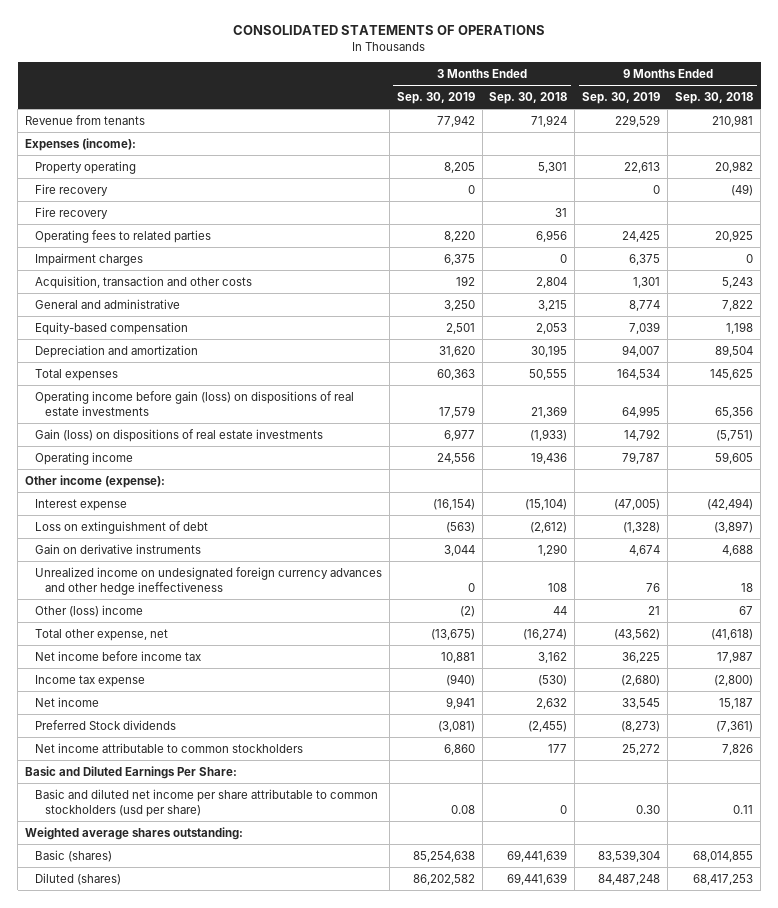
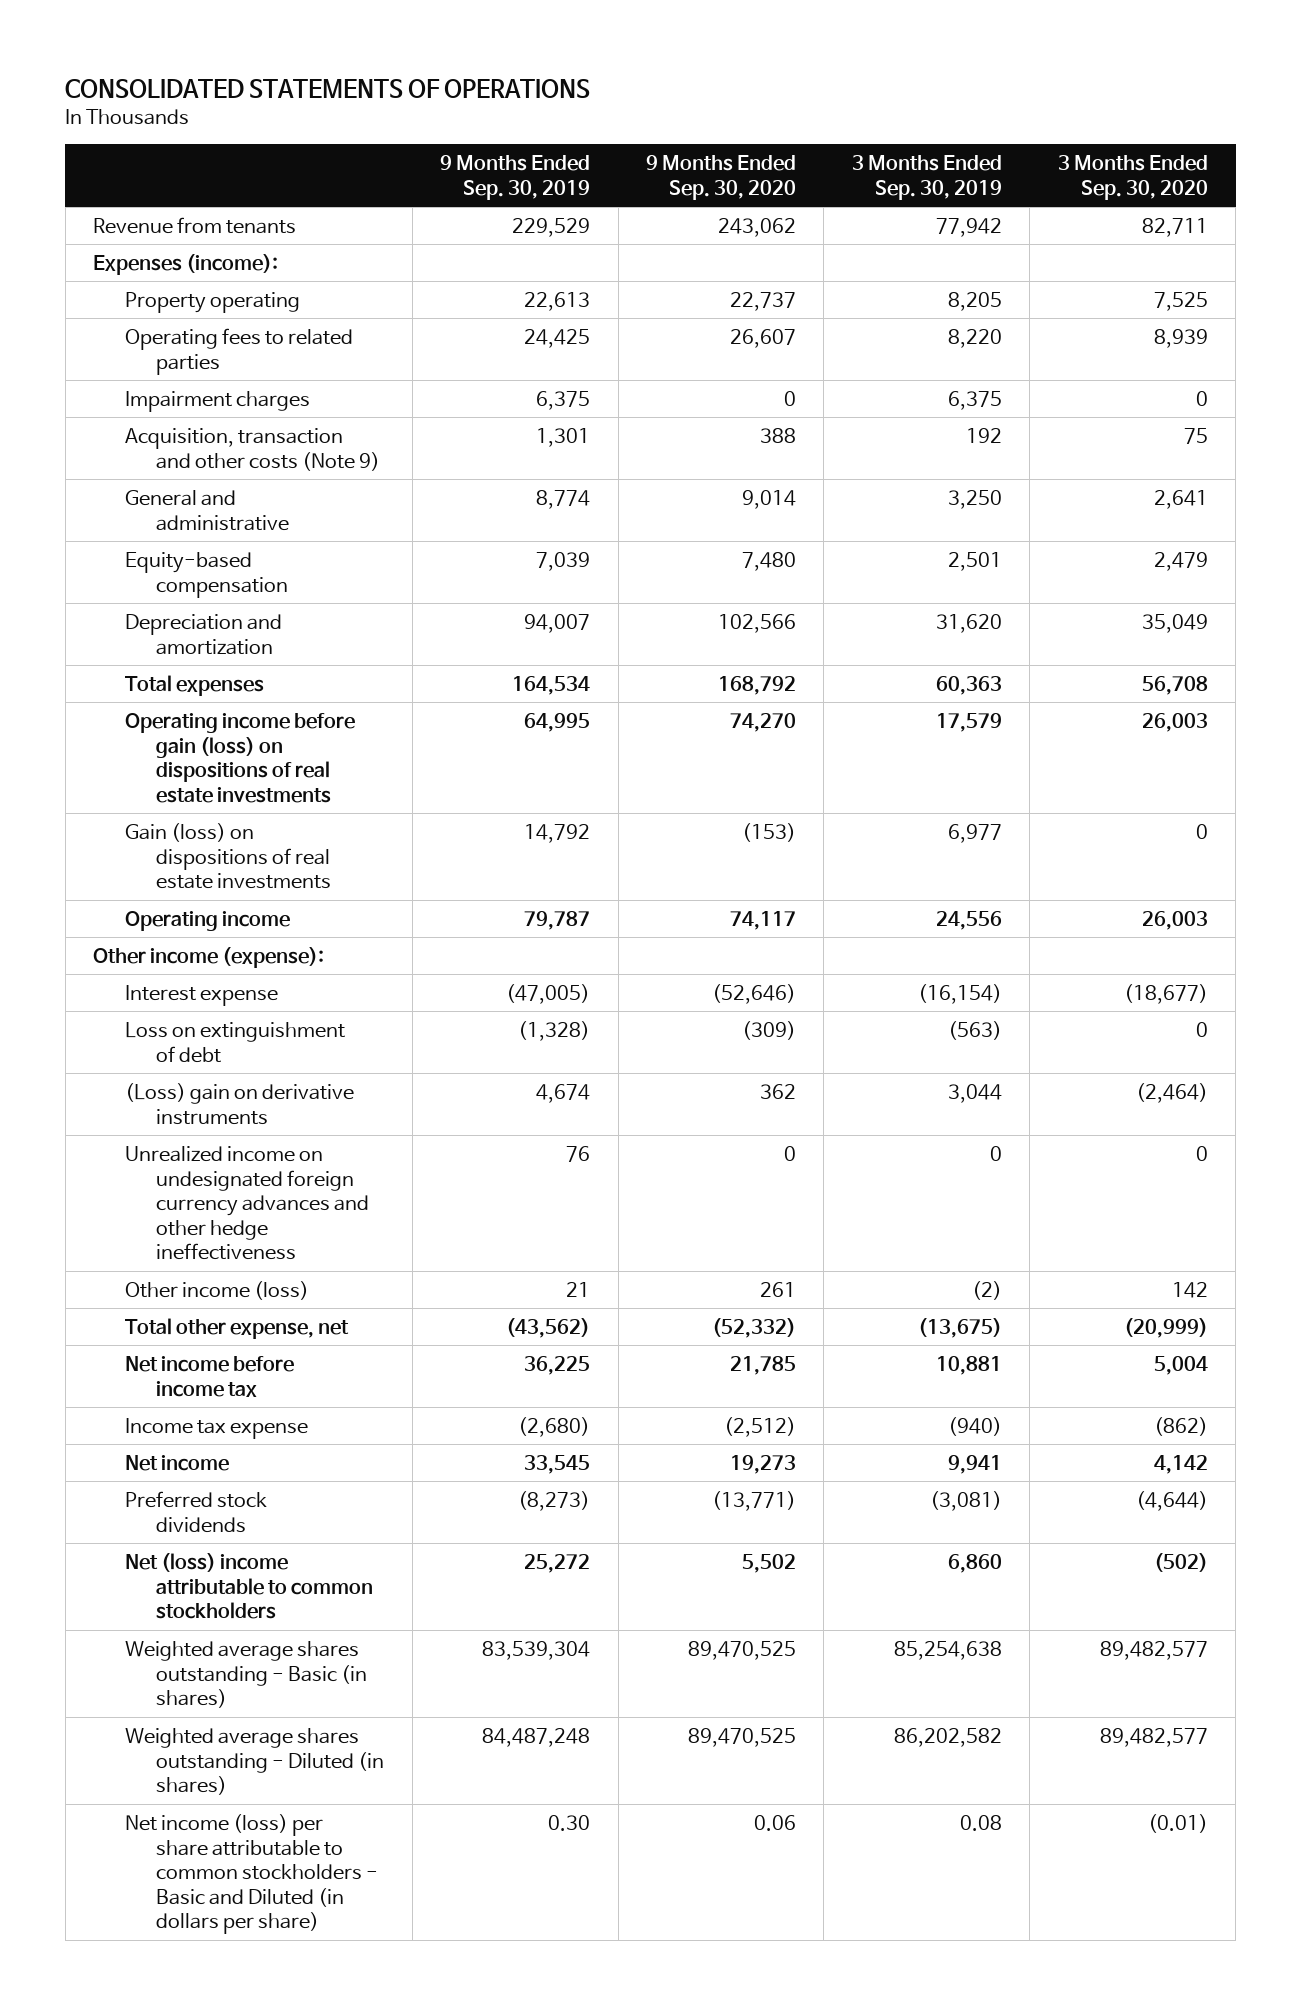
- | 3 Months Ended Sep. 30, 2019 | 3 Months Ended Sep. 30, 2018 | 9 Months Ended Sep. 30, 2019 | 9 Months Ended Sep. 30, 2018
+ | 9 Months Ended Sep. 30, 2019 | 9 Months Ended Sep. 30, 2020 | 3 Months Ended Sep. 30, 2019 | 3 Months Ended Sep. 30, 2020
- Fire recovery | 0 | | 0 | (49)
- Fire recovery | | 31 | |
- Acquisition, transaction and other costs | 192 | 2,804 | 1,301 | 5,243
+ Acquisition, transaction and other costs (Note 9) | 1,301 | 388 | 192 | 75
- Gain on derivative instruments | 3,044 | 1,290 | 4,674 | 4,688
+ (Loss) gain on derivative instruments | 4,674 | 362 | 3,044 | (2,464)
- Other (loss) income | (2) | 44 | 21 | 67
+ Other income (loss) | 21 | 261 | (2) | 142
- Preferred Stock dividends | (3,081) | (2,455) | (8,273) | (7,361)
- Net income attributable to common stockholders | 6,860 | 177 | 25,272 | 7,826
- Basic and Diluted Earnings Per Share:
- Basic and diluted net income per share attributable to common stockholders (usd per share) | 0.08 | 0 | 0.30 | 0.11
- Weighted average shares outstanding:
- Basic (shares) | 85,254,638 | 69,441,639 | 83,539,304 | 68,014,855
- Diluted (shares) | 86,202,582 | 69,441,639 | 84,487,248 | 68,417,253
+ Preferred stock dividends | (8,273) | (13,771) | (3,081) | (4,644)
+ Net (loss) income attributable to common stockholders | 25,272 | 5,502 | 6,860 | (502)
+ Weighted average shares outstanding - Basic (in shares) | 83,539,304 | 89,470,525 | 85,254,638 | 89,482,577
+ Weighted average shares outstanding - Diluted (in shares) | 84,487,248 | 89,470,525 | 86,202,582 | 89,482,577
+ Net income (loss) per share attributable to common stockholders - Basic and Diluted (in dollars per share) | 0.30 | 0.06 | 0.08 | (0.01)

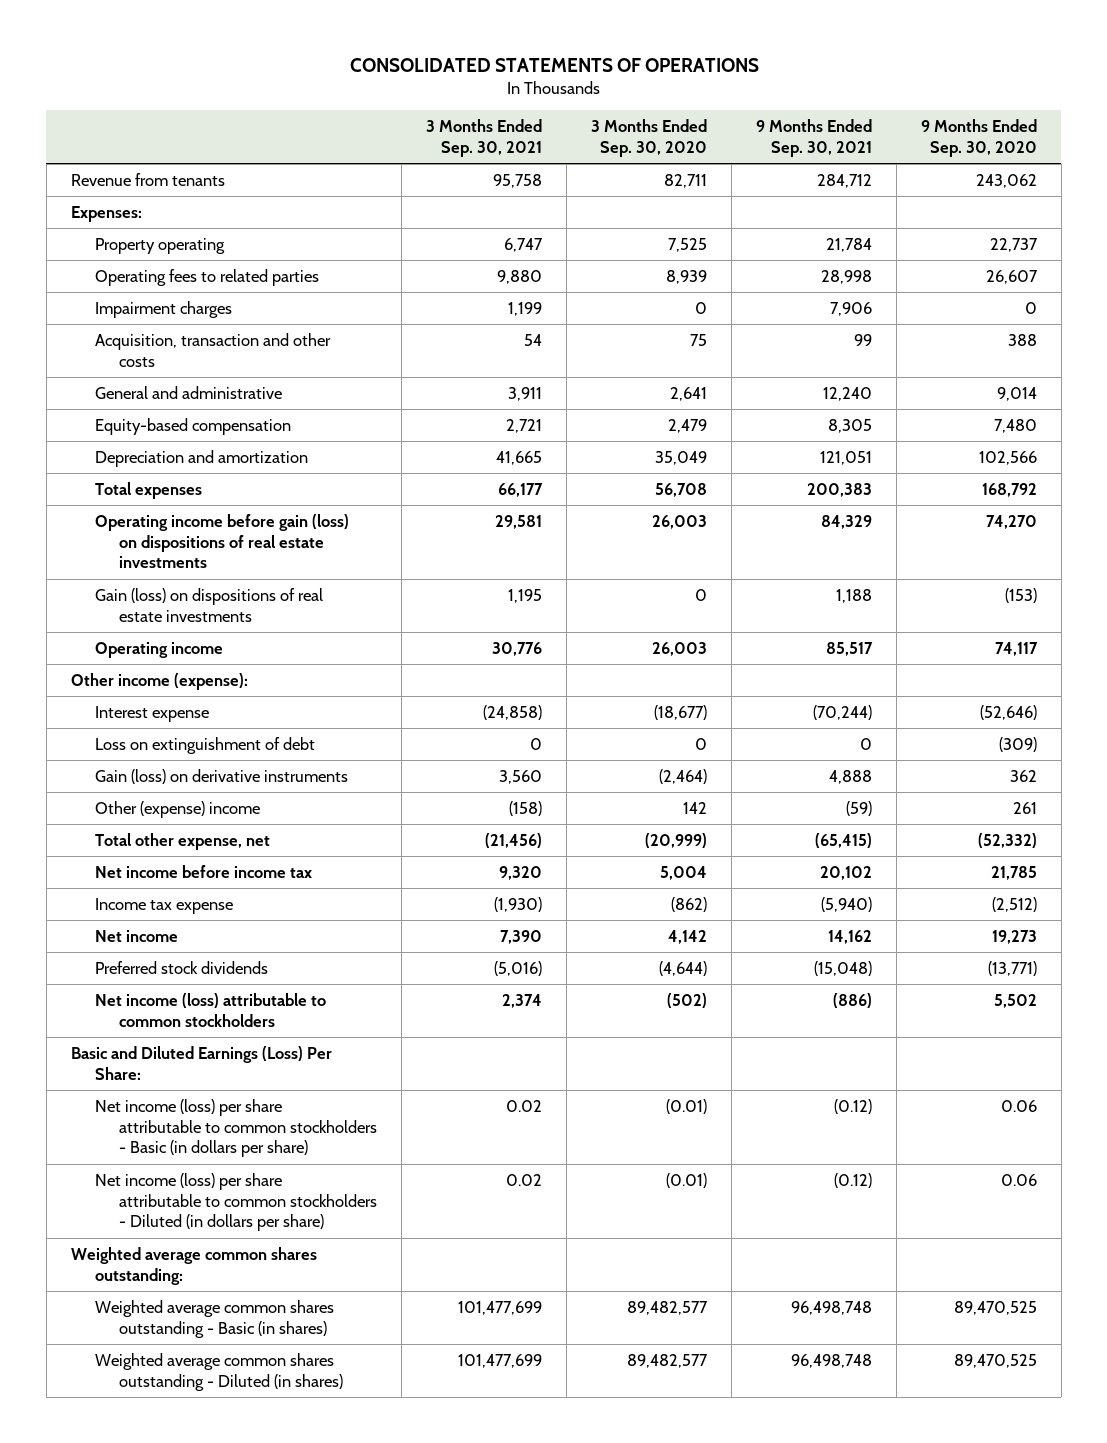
- | 9 Months Ended Sep. 30, 2019 | 9 Months Ended Sep. 30, 2020 | 3 Months Ended Sep. 30, 2019 | 3 Months Ended Sep. 30, 2020
+ | 3 Months Ended Sep. 30, 2021 | 3 Months Ended Sep. 30, 2020 | 9 Months Ended Sep. 30, 2021 | 9 Months Ended Sep. 30, 2020
- Expenses (income):
+ Expenses:
- Acquisition, transaction and other costs (Note 9) | 1,301 | 388 | 192 | 75
+ Acquisition, transaction and other costs | 54 | 75 | 99 | 388
- (Loss) gain on derivative instruments | 4,674 | 362 | 3,044 | (2,464)
- Unrealized income on undesignated foreign currency advances and other hedge ineffectiveness | 76 | 0 | 0 | 0
- Other income (loss) | 21 | 261 | (2) | 142
+ Gain (loss) on derivative instruments | 3,560 | (2,464) | 4,888 | 362
+ Other (expense) income | (158) | 142 | (59) | 261
- Net (loss) income attributable to common stockholders | 25,272 | 5,502 | 6,860 | (502)
- Weighted average shares outstanding - Basic (in shares) | 83,539,304 | 89,470,525 | 85,254,638 | 89,482,577
- Weighted average shares outstanding - Diluted (in shares) | 84,487,248 | 89,470,525 | 86,202,582 | 89,482,577
- Net income (loss) per share attributable to common stockholders - Basic and Diluted (in dollars per share) | 0.30 | 0.06 | 0.08 | (0.01)
+ Net income (loss) attributable to common stockholders | 2,374 | (502) | (886) | 5,502
+ Basic and Diluted Earnings (Loss) Per Share:
+ Net income (loss) per share attributable to common stockholders - Basic (in dollars per share) | 0.02 | (0.01) | (0.12) | 0.06
+ Net income (loss) per share attributable to common stockholders - Diluted (in dollars per share) | 0.02 | (0.01) | (0.12) | 0.06
+ Weighted average common shares outstanding:
+ Weighted average common shares outstanding - Basic (in shares) | 101,477,699 | 89,482,577 | 96,498,748 | 89,470,525
+ Weighted average common shares outstanding - Diluted (in shares) | 101,477,699 | 89,482,577 | 96,498,748 | 89,470,525

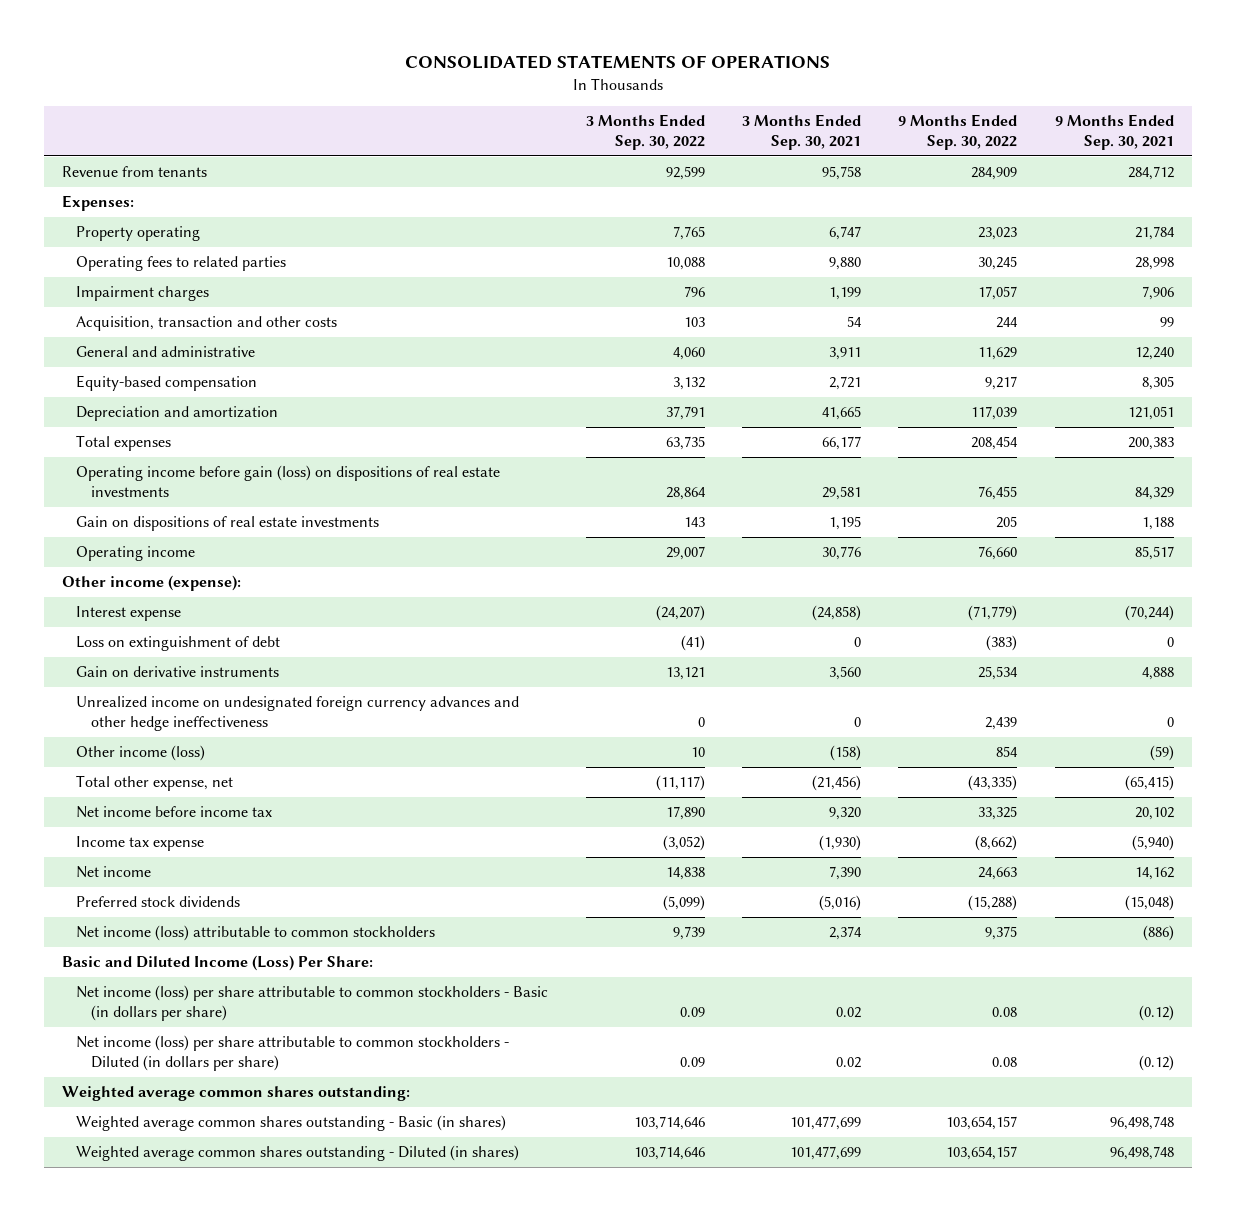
- | 3 Months Ended Sep. 30, 2021 | 3 Months Ended Sep. 30, 2020 | 9 Months Ended Sep. 30, 2021 | 9 Months Ended Sep. 30, 2020
+ | 3 Months Ended Sep. 30, 2022 | 3 Months Ended Sep. 30, 2021 | 9 Months Ended Sep. 30, 2022 | 9 Months Ended Sep. 30, 2021
- Gain (loss) on dispositions of real estate investments | 1,195 | 0 | 1,188 | (153)
+ Gain on dispositions of real estate investments | 143 | 1,195 | 205 | 1,188
- Gain (loss) on derivative instruments | 3,560 | (2,464) | 4,888 | 362
- Other (expense) income | (158) | 142 | (59) | 261
+ Gain on derivative instruments | 13,121 | 3,560 | 25,534 | 4,888
+ Unrealized income on undesignated foreign currency advances and other hedge ineffectiveness | 0 | 0 | 2,439 | 0
+ Other income (loss) | 10 | (158) | 854 | (59)
- Basic and Diluted Earnings (Loss) Per Share:
+ Basic and Diluted Income (Loss) Per Share:

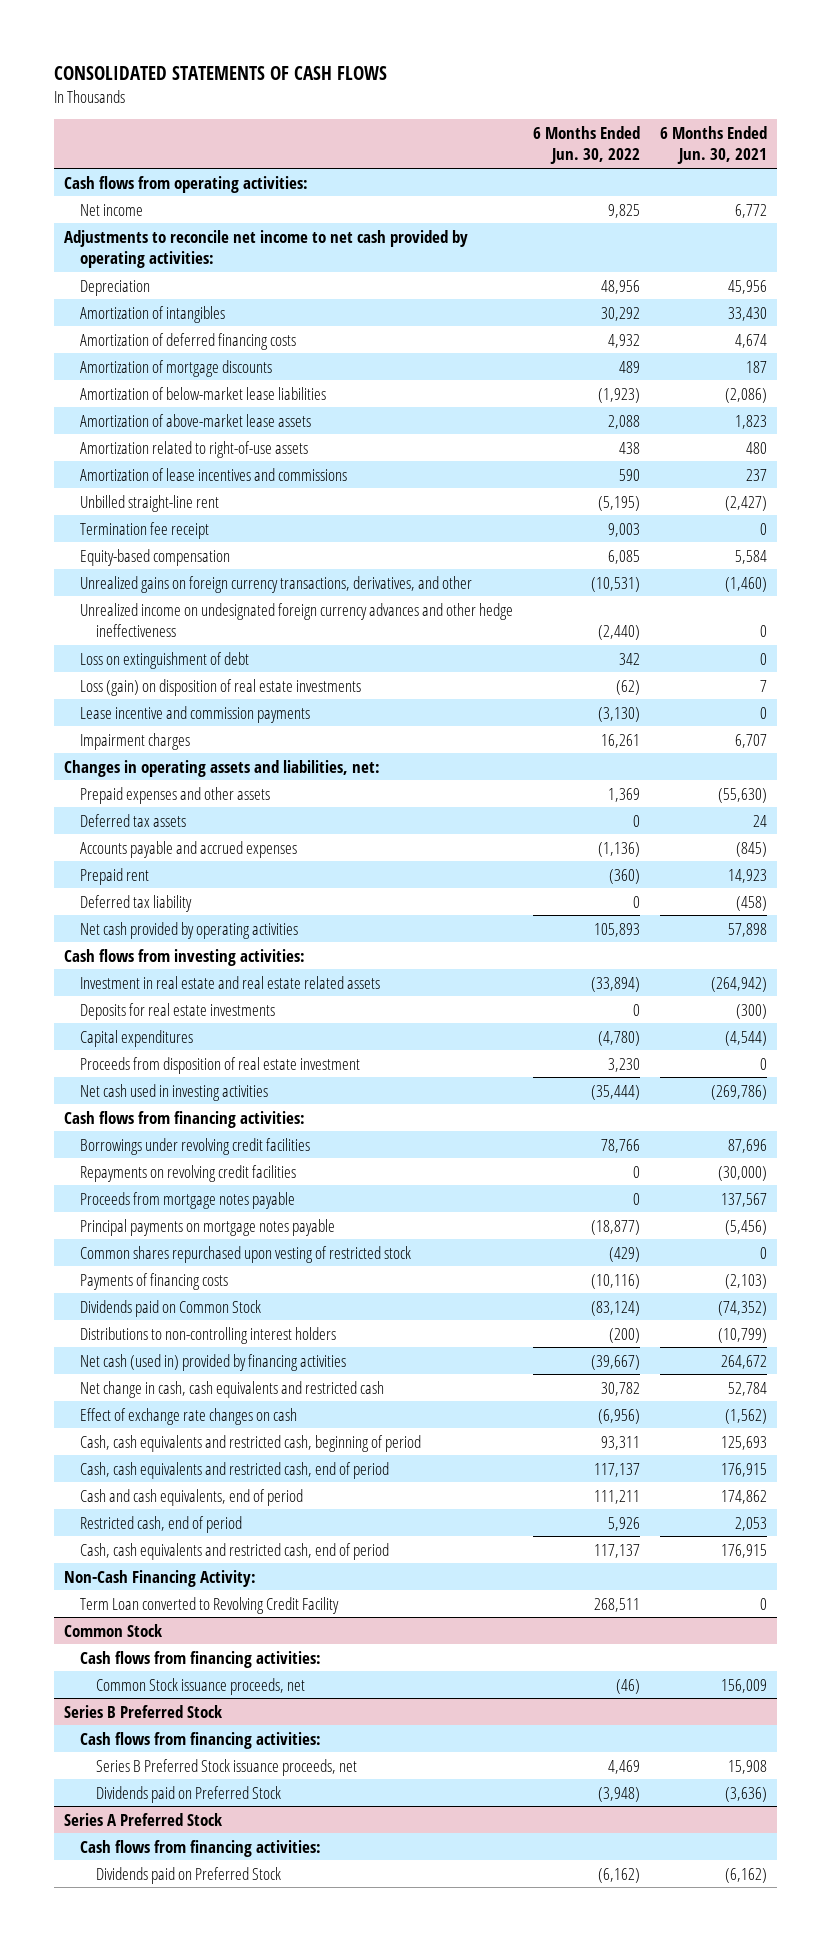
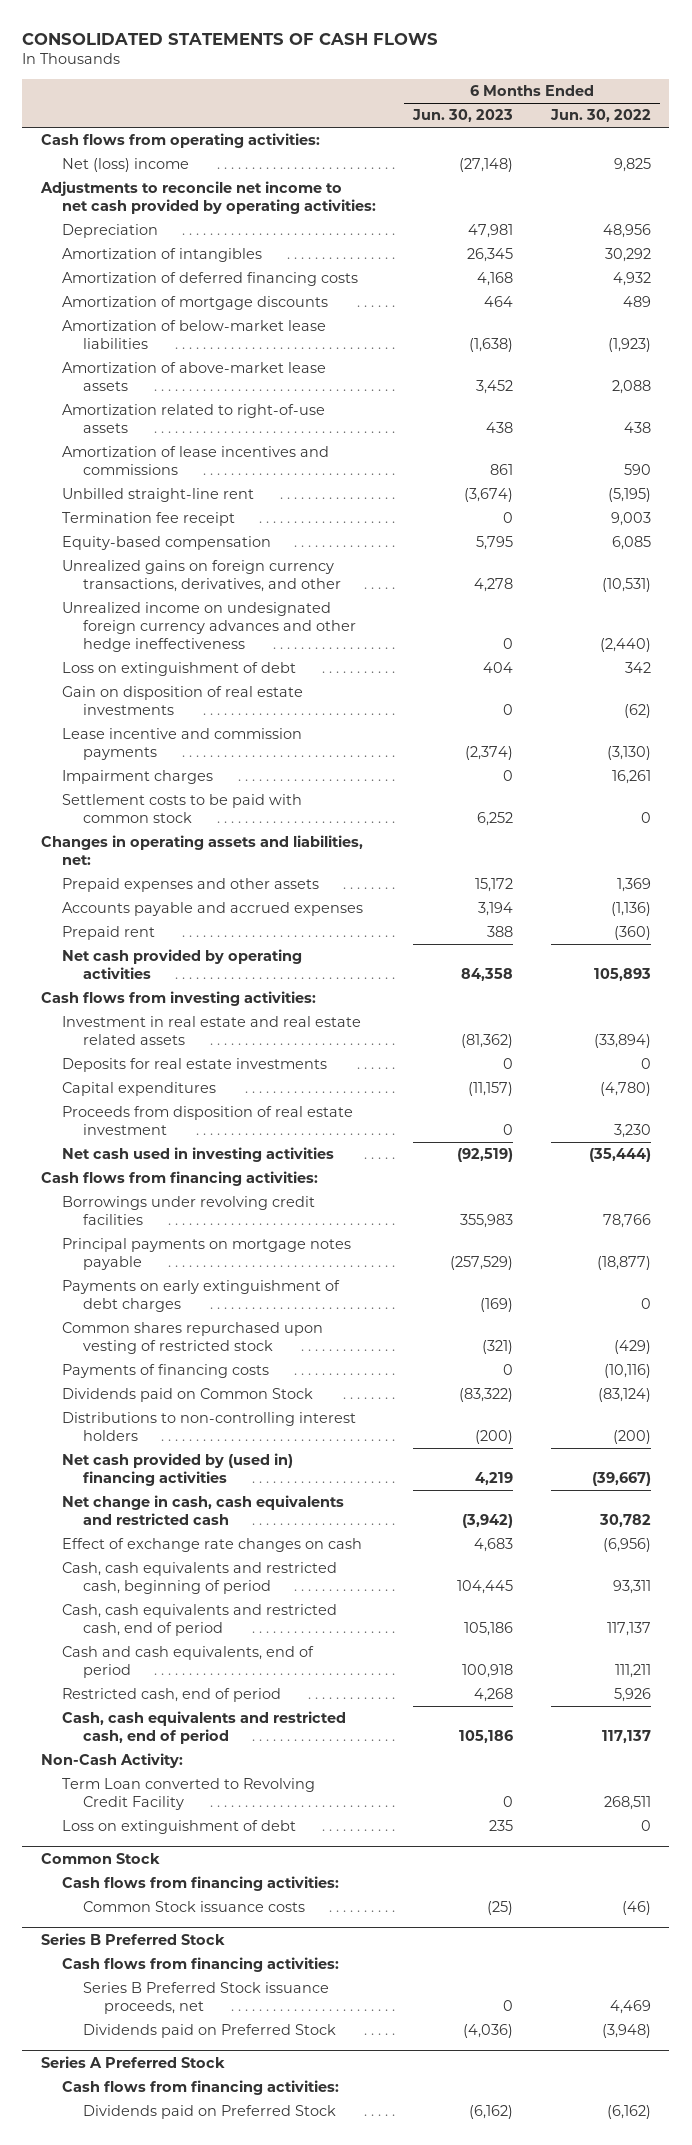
- | 6 Months Ended Jun. 30, 2022 | 6 Months Ended Jun. 30, 2021
+ | 6 Months Ended Jun. 30, 2023 | 6 Months Ended Jun. 30, 2022
- Net income | 9,825 | 6,772
+ Net (loss) income | (27,148) | 9,825
- Loss (gain) on disposition of real estate investments | (62) | 7
+ Gain on disposition of real estate investments | 0 | (62)
+ Settlement costs to be paid with common stock | 6,252 | 0
- Deferred tax assets | 0 | 24
- Deferred tax liability | 0 | (458)
- Repayments on revolving credit facilities | 0 | (30,000)
- Proceeds from mortgage notes payable | 0 | 137,567
+ Payments on early extinguishment of debt charges | (169) | 0
- Net cash (used in) provided by financing activities | (39,667) | 264,672
+ Net cash provided by (used in) financing activities | 4,219 | (39,667)
- Non-Cash Financing Activity:
+ Non-Cash Activity:
+ Loss on extinguishment of debt | 235 | 0
@ Common Stock
- Common Stock issuance proceeds, net | (46) | 156,009
+ Common Stock issuance costs | (25) | (46)

